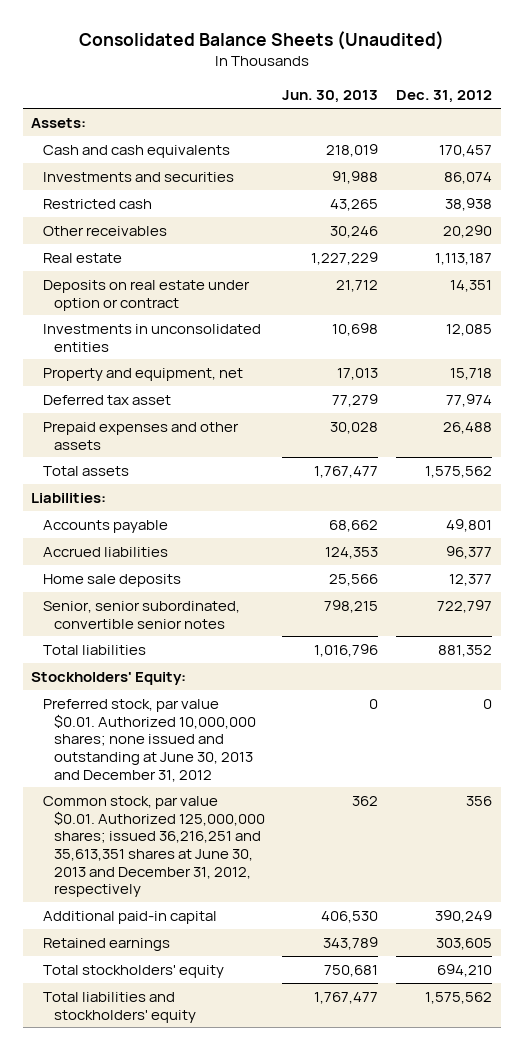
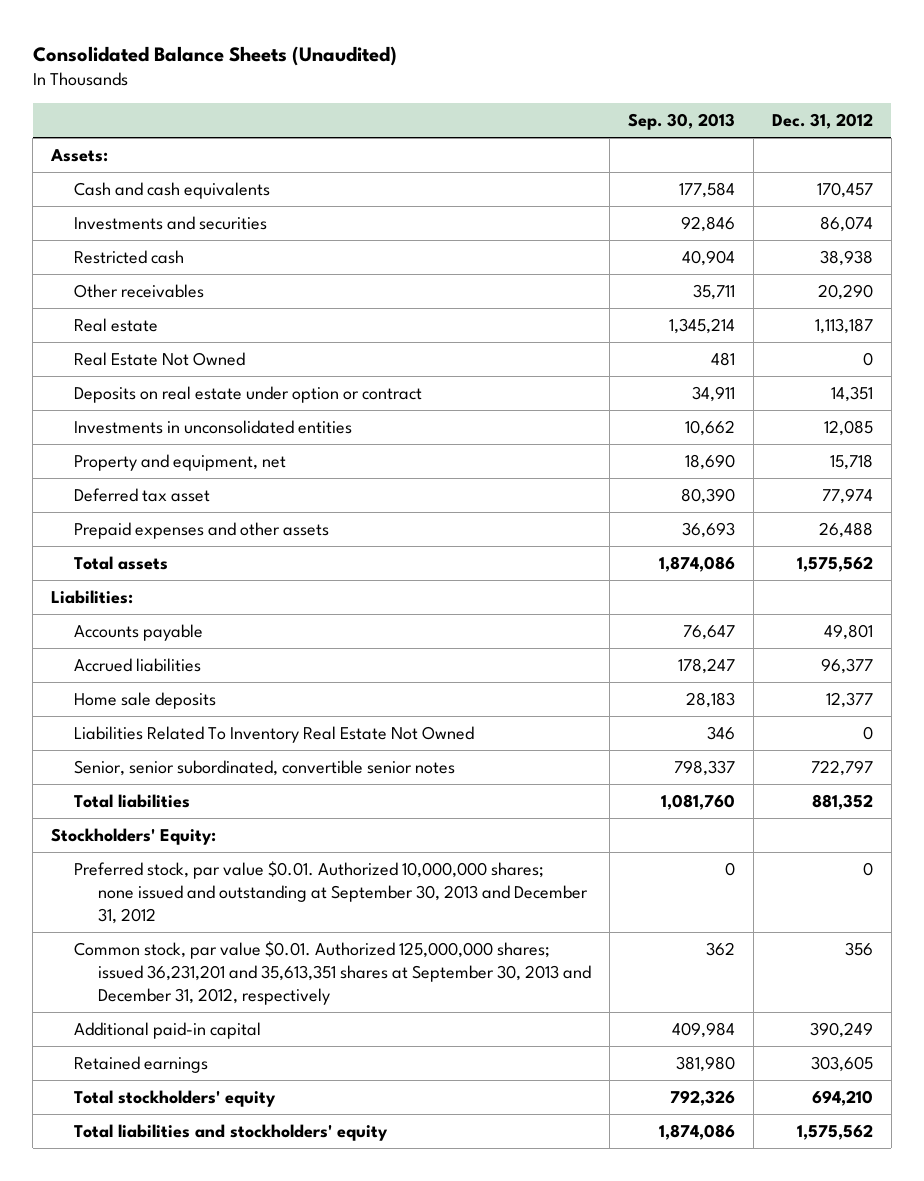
- | Jun. 30, 2013 | Dec. 31, 2012
+ | Sep. 30, 2013 | Dec. 31, 2012
+ Real Estate Not Owned | 481 | 0
+ Liabilities Related To Inventory Real Estate Not Owned | 346 | 0
- Preferred stock, par value $0.01. Authorized 10,000,000 shares; none issued and outstanding at June 30, 2013 and December 31, 2012 | 0 | 0
- Common stock, par value $0.01. Authorized 125,000,000 shares; issued 36,216,251 and 35,613,351 shares at June 30, 2013 and December 31, 2012, respectively | 362 | 356
+ Preferred stock, par value $0.01. Authorized 10,000,000 shares; none issued and outstanding at September 30, 2013 and December 31, 2012 | 0 | 0
+ Common stock, par value $0.01. Authorized 125,000,000 shares; issued 36,231,201 and 35,613,351 shares at September 30, 2013 and December 31, 2012, respectively | 362 | 356

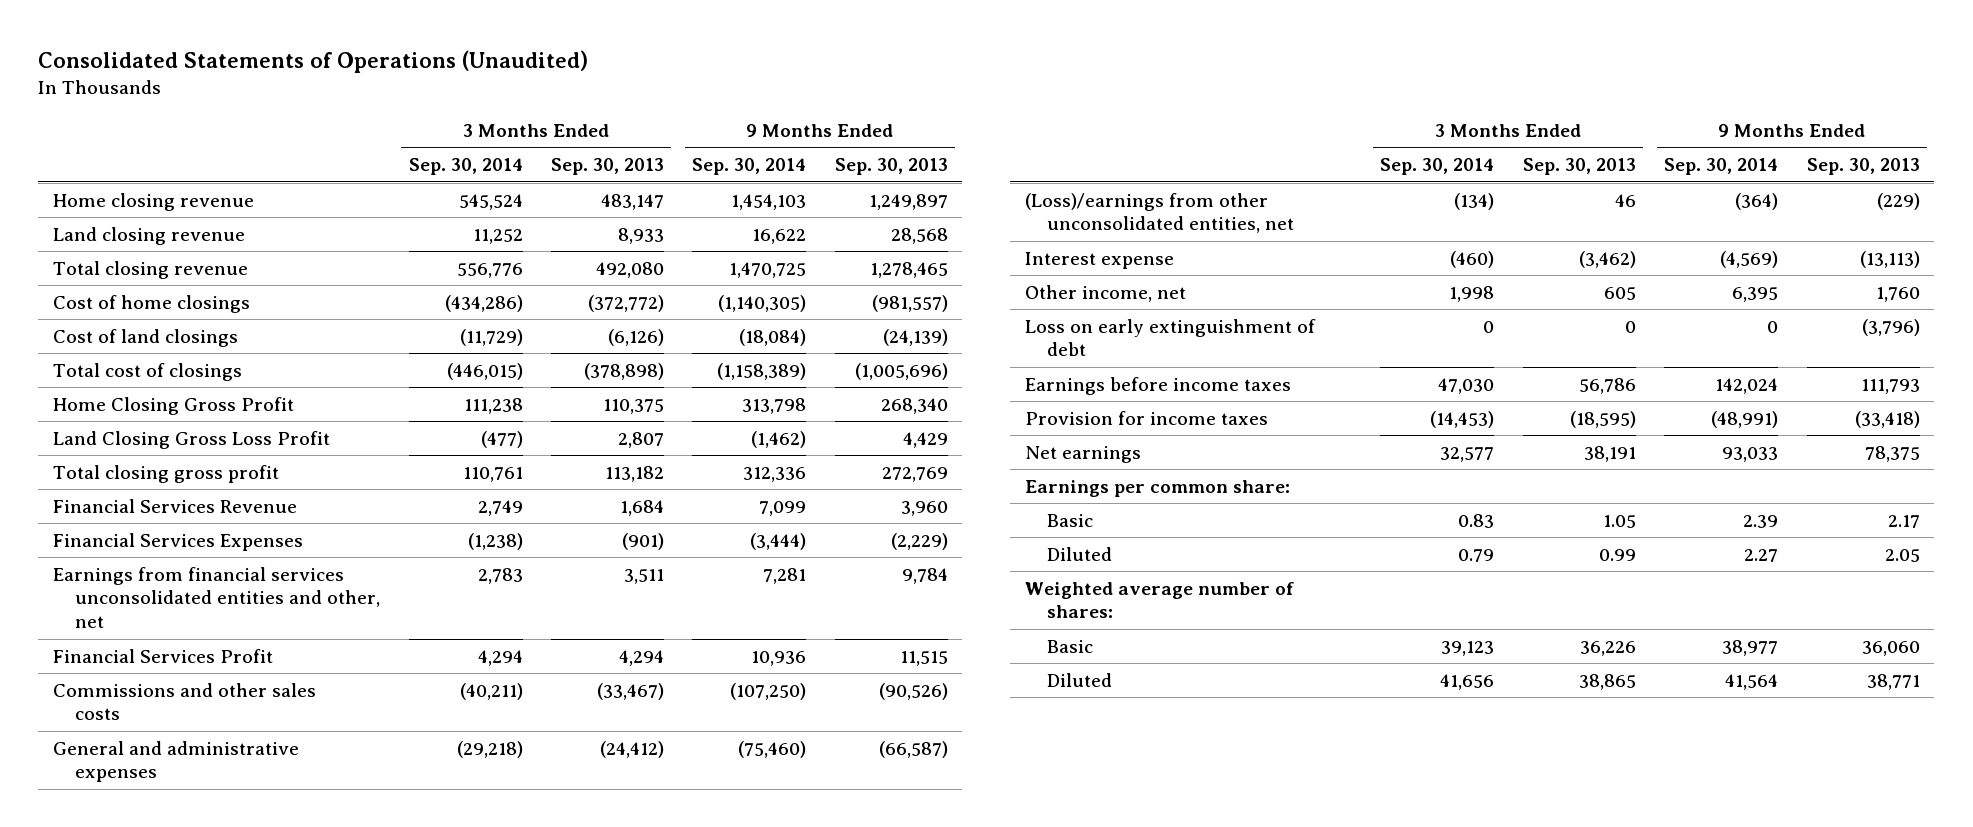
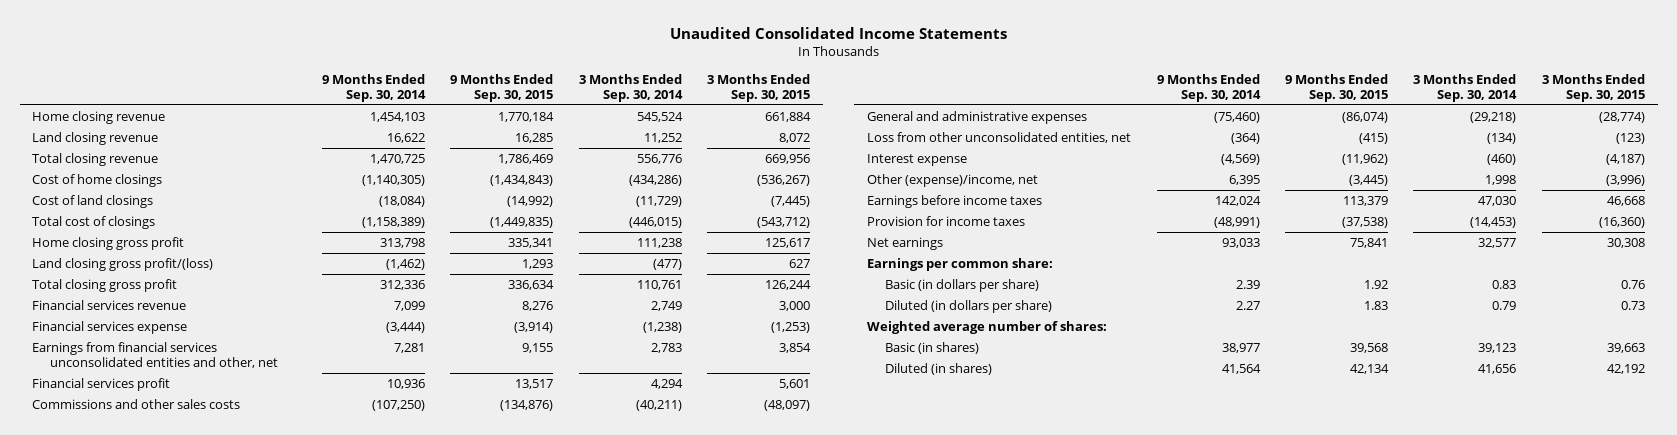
- Consolidated Statements of Operations (Unaudited)
+ Unaudited Consolidated Income Statements
- | 3 Months Ended Sep. 30, 2014 | 3 Months Ended Sep. 30, 2013 | 9 Months Ended Sep. 30, 2014 | 9 Months Ended Sep. 30, 2013
+ | 9 Months Ended Sep. 30, 2014 | 9 Months Ended Sep. 30, 2015 | 3 Months Ended Sep. 30, 2014 | 3 Months Ended Sep. 30, 2015
- Home Closing Gross Profit | 111,238 | 110,375 | 313,798 | 268,340
- Land Closing Gross Loss Profit | (477) | 2,807 | (1,462) | 4,429
+ Home closing gross profit | 313,798 | 335,341 | 111,238 | 125,617
+ Land closing gross profit/(loss) | (1,462) | 1,293 | (477) | 627
- Financial Services Revenue | 2,749 | 1,684 | 7,099 | 3,960
- Financial Services Expenses | (1,238) | (901) | (3,444) | (2,229)
+ Financial services revenue | 7,099 | 8,276 | 2,749 | 3,000
+ Financial services expense | (3,444) | (3,914) | (1,238) | (1,253)
- Financial Services Profit | 4,294 | 4,294 | 10,936 | 11,515
+ Financial services profit | 10,936 | 13,517 | 4,294 | 5,601
- (Loss)/earnings from other unconsolidated entities, net | (134) | 46 | (364) | (229)
+ Loss from other unconsolidated entities, net | (364) | (415) | (134) | (123)
- Other income, net | 1,998 | 605 | 6,395 | 1,760
- Loss on early extinguishment of debt | 0 | 0 | 0 | (3,796)
+ Other (expense)/income, net | 6,395 | (3,445) | 1,998 | (3,996)
- Basic | 0.83 | 1.05 | 2.39 | 2.17
- Diluted | 0.79 | 0.99 | 2.27 | 2.05
+ Basic (in dollars per share) | 2.39 | 1.92 | 0.83 | 0.76
+ Diluted (in dollars per share) | 2.27 | 1.83 | 0.79 | 0.73
- Basic | 39,123 | 36,226 | 38,977 | 36,060
- Diluted | 41,656 | 38,865 | 41,564 | 38,771
+ Basic (in shares) | 38,977 | 39,568 | 39,123 | 39,663
+ Diluted (in shares) | 41,564 | 42,134 | 41,656 | 42,192

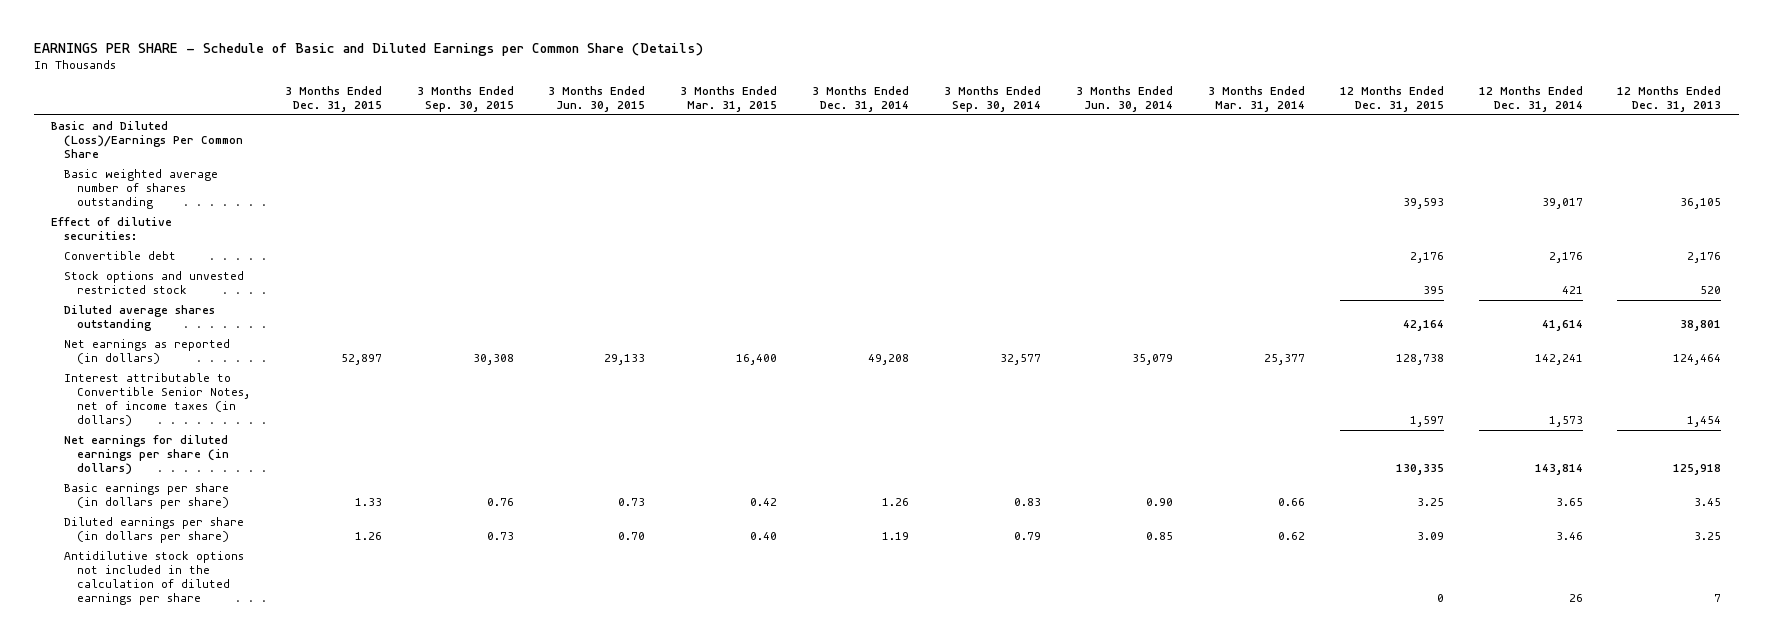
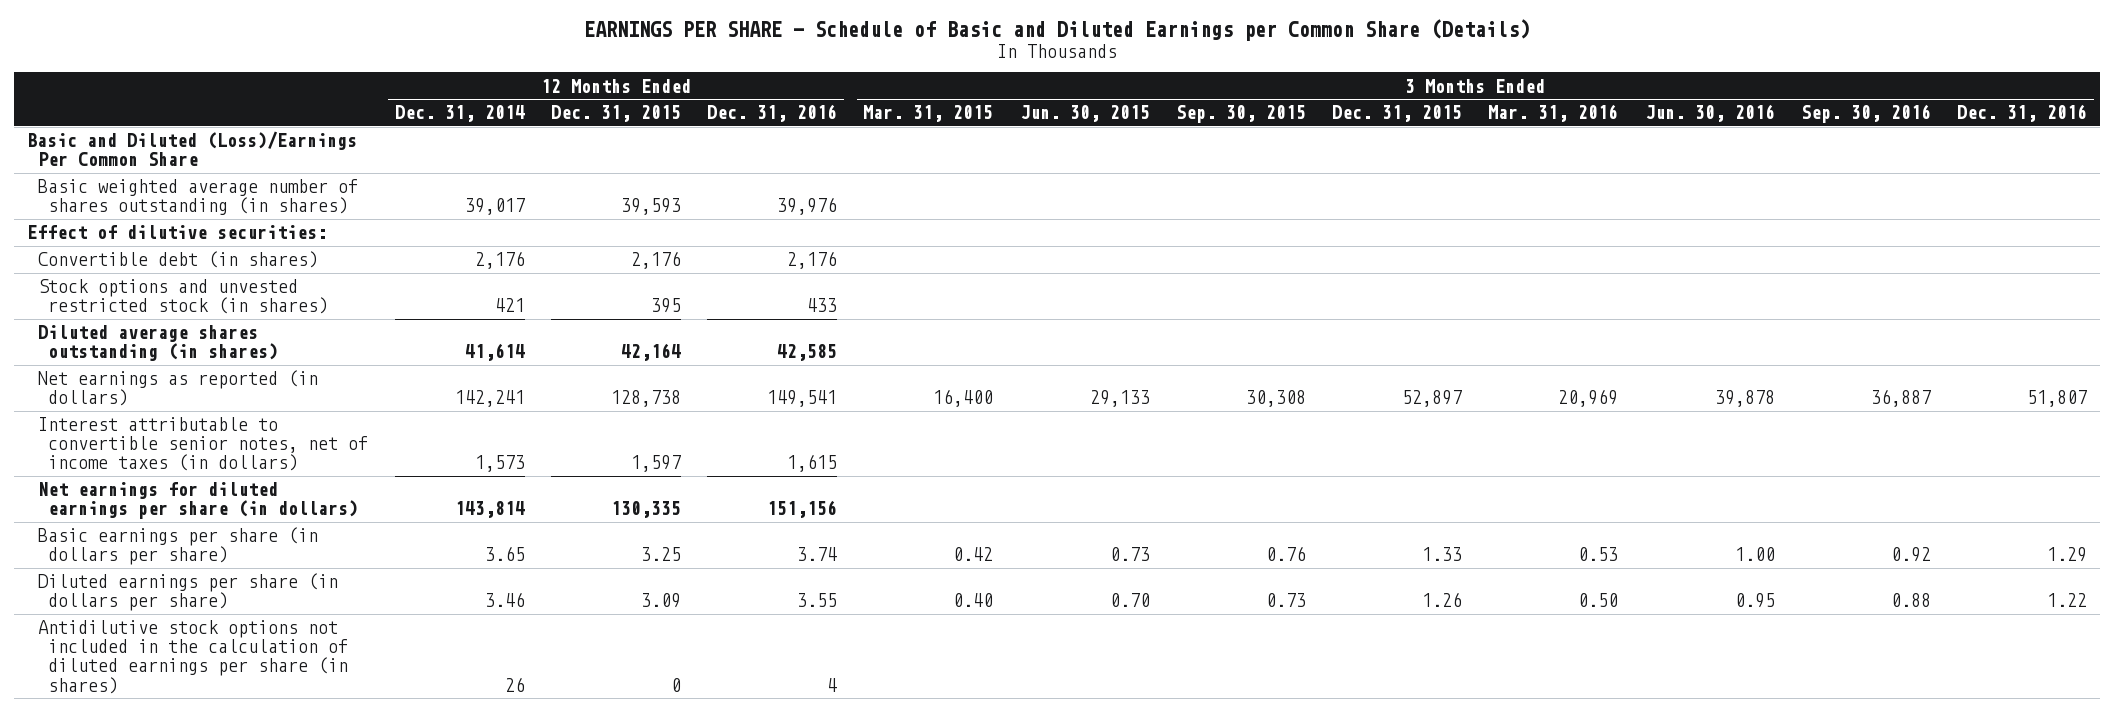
- | 3 Months Ended Dec. 31, 2015 | 3 Months Ended Sep. 30, 2015 | 3 Months Ended Jun. 30, 2015 | 3 Months Ended Mar. 31, 2015 | 3 Months Ended Dec. 31, 2014 | 3 Months Ended Sep. 30, 2014 | 3 Months Ended Jun. 30, 2014 | 3 Months Ended Mar. 31, 2014 | 12 Months Ended Dec. 31, 2015 | 12 Months Ended Dec. 31, 2014 | 12 Months Ended Dec. 31, 2013
+ | 12 Months Ended Dec. 31, 2014 | 12 Months Ended Dec. 31, 2015 | 12 Months Ended Dec. 31, 2016 | 3 Months Ended Mar. 31, 2015 | 3 Months Ended Jun. 30, 2015 | 3 Months Ended Sep. 30, 2015 | 3 Months Ended Dec. 31, 2015 | 3 Months Ended Mar. 31, 2016 | 3 Months Ended Jun. 30, 2016 | 3 Months Ended Sep. 30, 2016 | 3 Months Ended Dec. 31, 2016
- Basic weighted average number of shares outstanding | | | | | | | | | 39,593 | 39,017 | 36,105
+ Basic weighted average number of shares outstanding (in shares) | 39,017 | 39,593 | 39,976 | | | | | | | |
- Convertible debt | | | | | | | | | 2,176 | 2,176 | 2,176
- Stock options and unvested restricted stock | | | | | | | | | 395 | 421 | 520
- Diluted average shares outstanding | | | | | | | | | 42,164 | 41,614 | 38,801
+ Convertible debt (in shares) | 2,176 | 2,176 | 2,176 | | | | | | | |
+ Stock options and unvested restricted stock (in shares) | 421 | 395 | 433 | | | | | | | |
+ Diluted average shares outstanding (in shares) | 41,614 | 42,164 | 42,585 | | | | | | | |
- Interest attributable to Convertible Senior Notes, net of income taxes (in dollars) | | | | | | | | | 1,597 | 1,573 | 1,454
+ Interest attributable to convertible senior notes, net of income taxes (in dollars) | 1,573 | 1,597 | 1,615 | | | | | | | |
- Antidilutive stock options not included in the calculation of diluted earnings per share | | | | | | | | | 0 | 26 | 7
+ Antidilutive stock options not included in the calculation of diluted earnings per share (in shares) | 26 | 0 | 4 | | | | | | | |

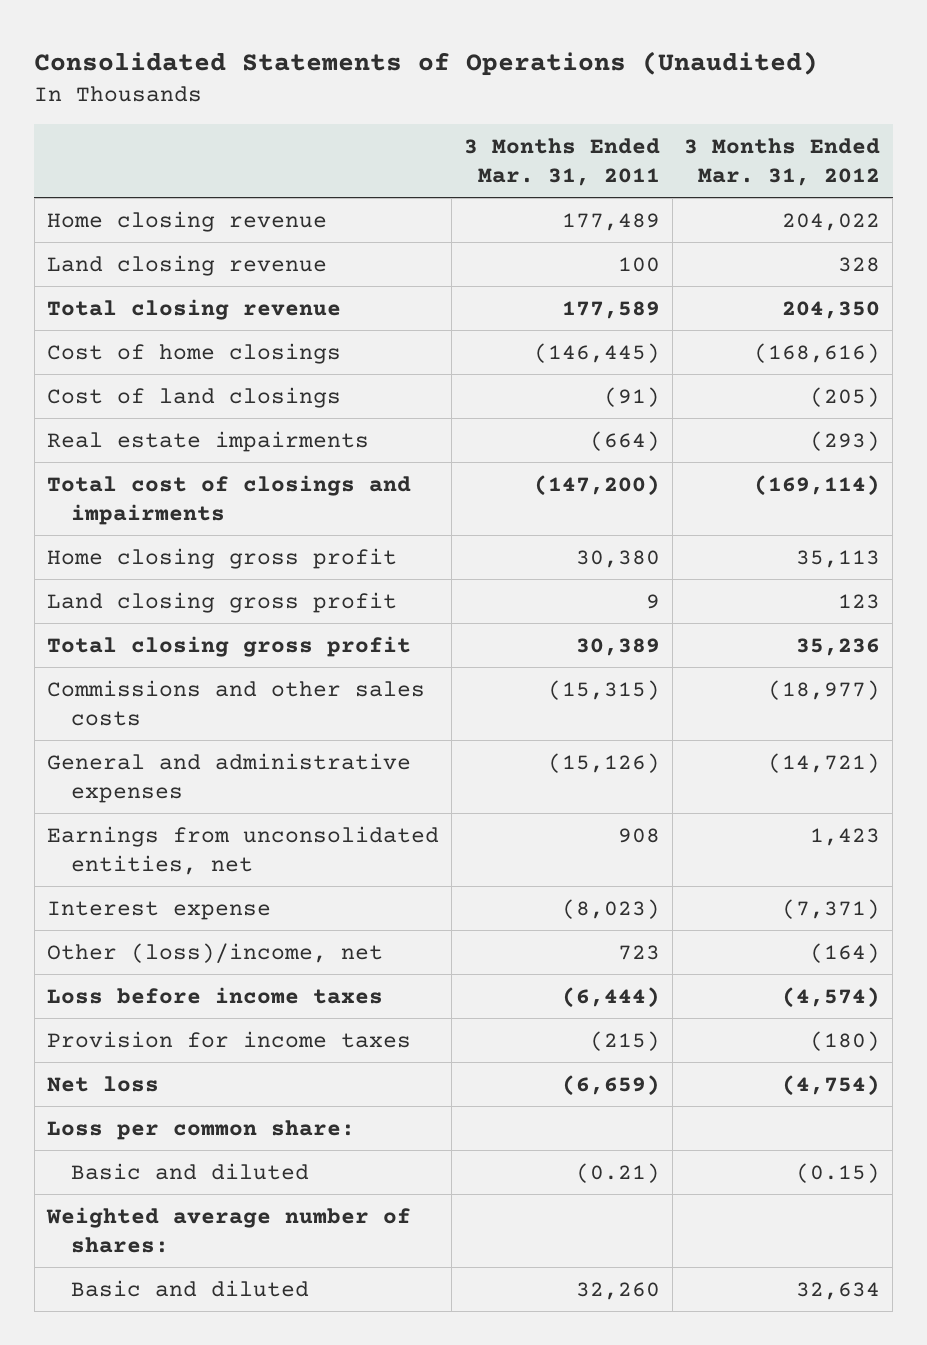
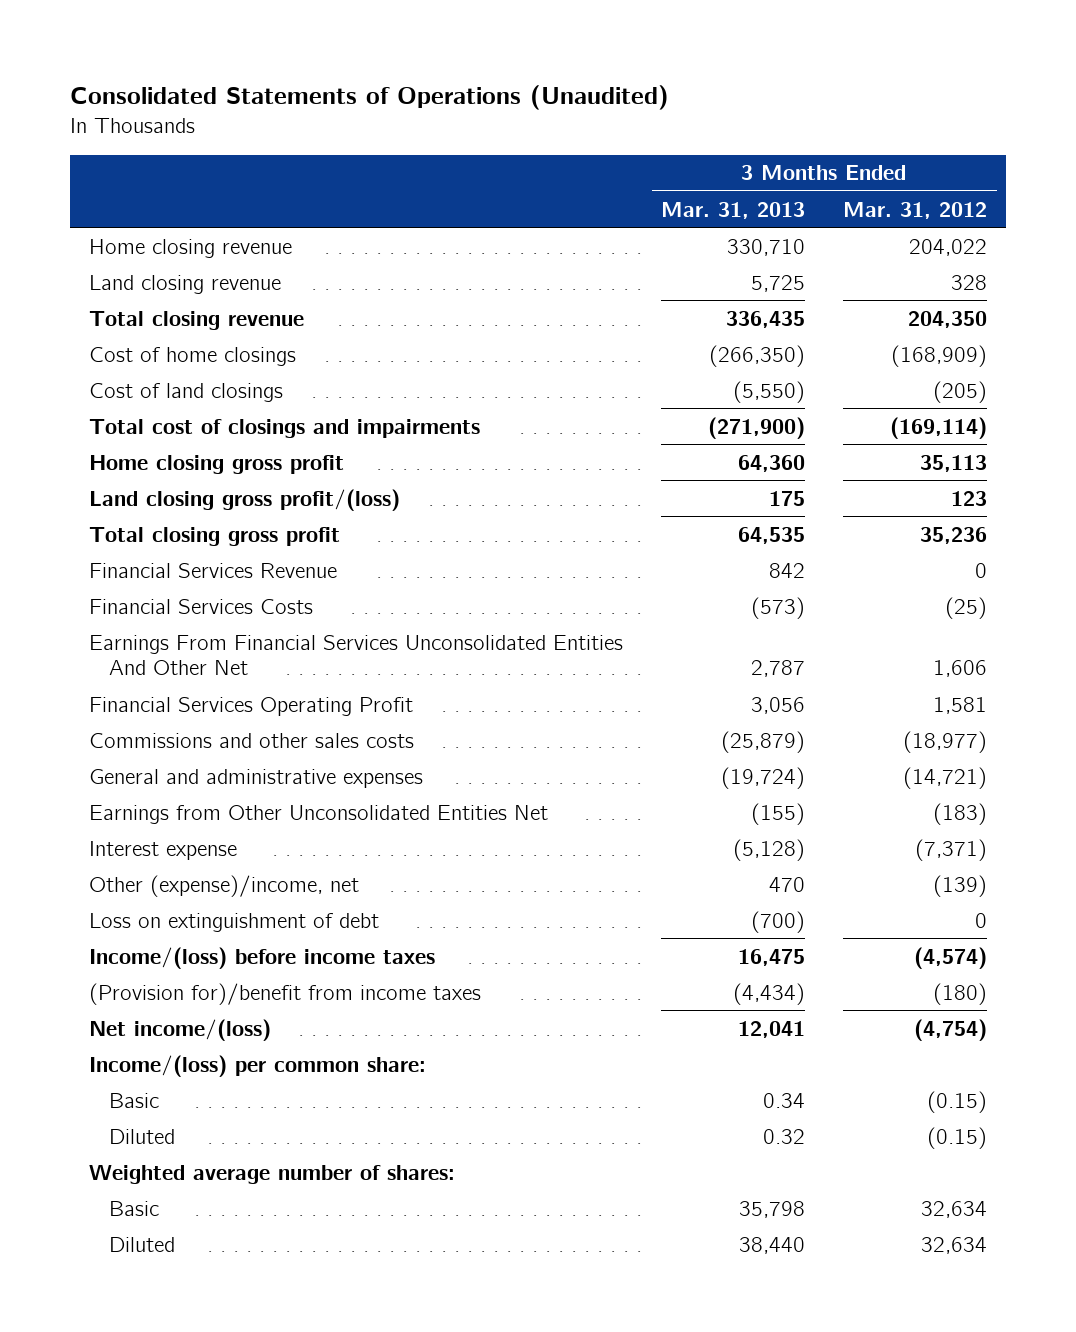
- | 3 Months Ended Mar. 31, 2011 | 3 Months Ended Mar. 31, 2012
+ | 3 Months Ended Mar. 31, 2013 | 3 Months Ended Mar. 31, 2012
- Cost of home closings | (146,445) | (168,616)
+ Cost of home closings | (266,350) | (168,909)
- Real estate impairments | (664) | (293)
- Land closing gross profit | 9 | 123
+ Land closing gross profit/(loss) | 175 | 123
+ Financial Services Revenue | 842 | 0
+ Financial Services Costs | (573) | (25)
+ Earnings From Financial Services Unconsolidated Entities And Other Net | 2,787 | 1,606
+ Financial Services Operating Profit | 3,056 | 1,581
- Earnings from unconsolidated entities, net | 908 | 1,423
+ Earnings from Other Unconsolidated Entities Net | (155) | (183)
- Other (loss)/income, net | 723 | (164)
- Loss before income taxes | (6,444) | (4,574)
- Provision for income taxes | (215) | (180)
- Net loss | (6,659) | (4,754)
- Loss per common share:
- Basic and diluted | (0.21) | (0.15)
+ Other (expense)/income, net | 470 | (139)
+ Loss on extinguishment of debt | (700) | 0
+ Income/(loss) before income taxes | 16,475 | (4,574)
+ (Provision for)/benefit from income taxes | (4,434) | (180)
+ Net income/(loss) | 12,041 | (4,754)
+ Income/(loss) per common share:
+ Basic | 0.34 | (0.15)
+ Diluted | 0.32 | (0.15)
- Basic and diluted | 32,260 | 32,634
+ Basic | 35,798 | 32,634
+ Diluted | 38,440 | 32,634

